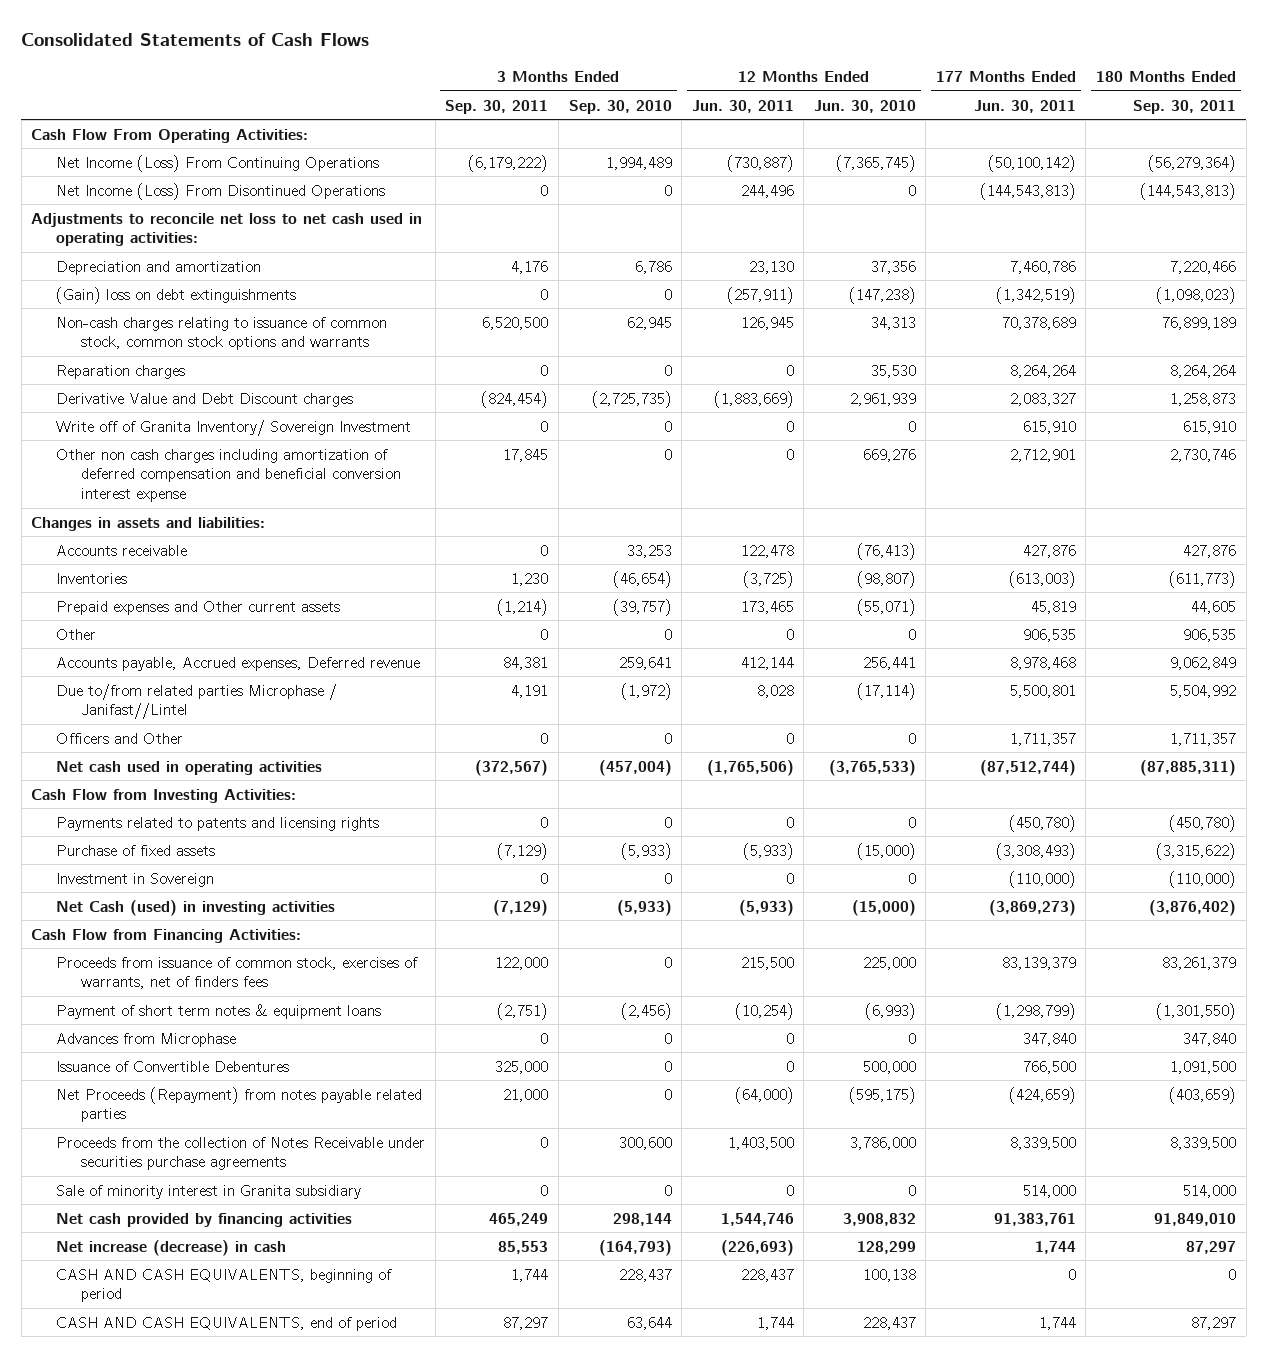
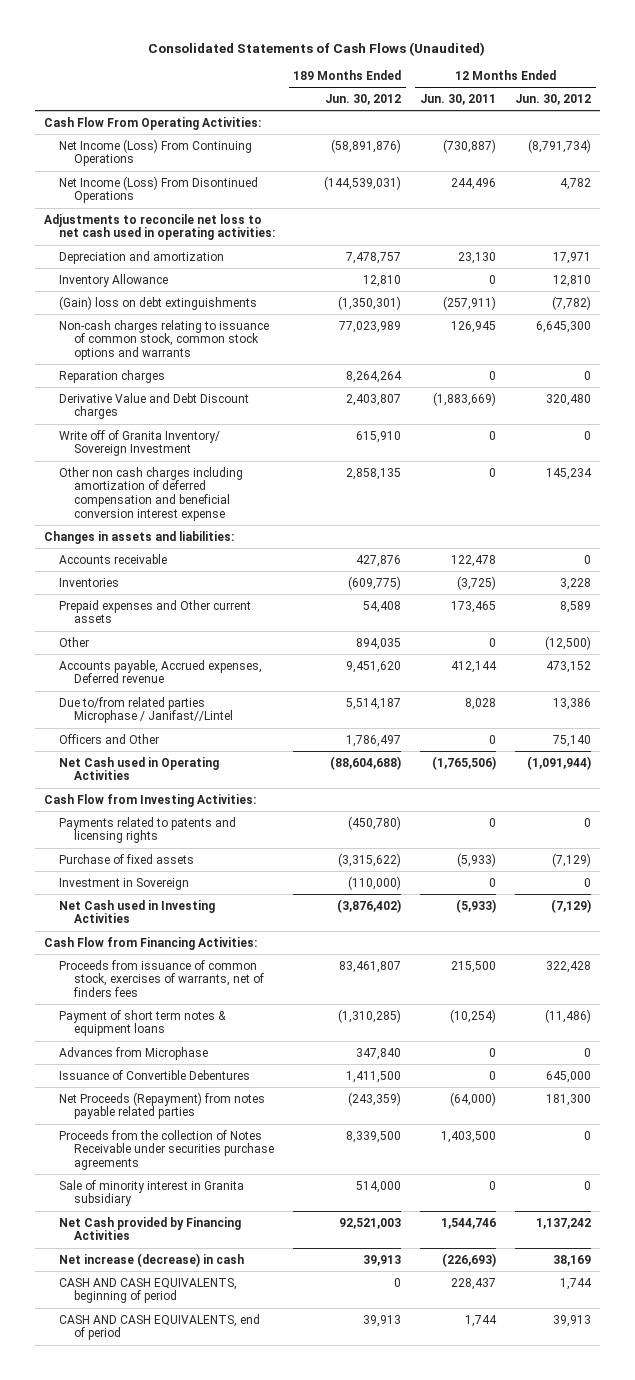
- Consolidated Statements of Cash Flows
+ Consolidated Statements of Cash Flows (Unaudited)
- | 3 Months Ended Sep. 30, 2011 | 3 Months Ended Sep. 30, 2010 | 12 Months Ended Jun. 30, 2011 | 12 Months Ended Jun. 30, 2010 | 177 Months Ended Jun. 30, 2011 | 180 Months Ended Sep. 30, 2011
+ | 189 Months Ended Jun. 30, 2012 | 12 Months Ended Jun. 30, 2011 | 12 Months Ended Jun. 30, 2012
+ Inventory Allowance | 12,810 | 0 | 12,810
- Net cash used in operating activities | (372,567) | (457,004) | (1,765,506) | (3,765,533) | (87,512,744) | (87,885,311)
+ Net Cash used in Operating Activities | (88,604,688) | (1,765,506) | (1,091,944)
- Net Cash (used) in investing activities | (7,129) | (5,933) | (5,933) | (15,000) | (3,869,273) | (3,876,402)
+ Net Cash used in Investing Activities | (3,876,402) | (5,933) | (7,129)
- Net cash provided by financing activities | 465,249 | 298,144 | 1,544,746 | 3,908,832 | 91,383,761 | 91,849,010
+ Net Cash provided by Financing Activities | 92,521,003 | 1,544,746 | 1,137,242

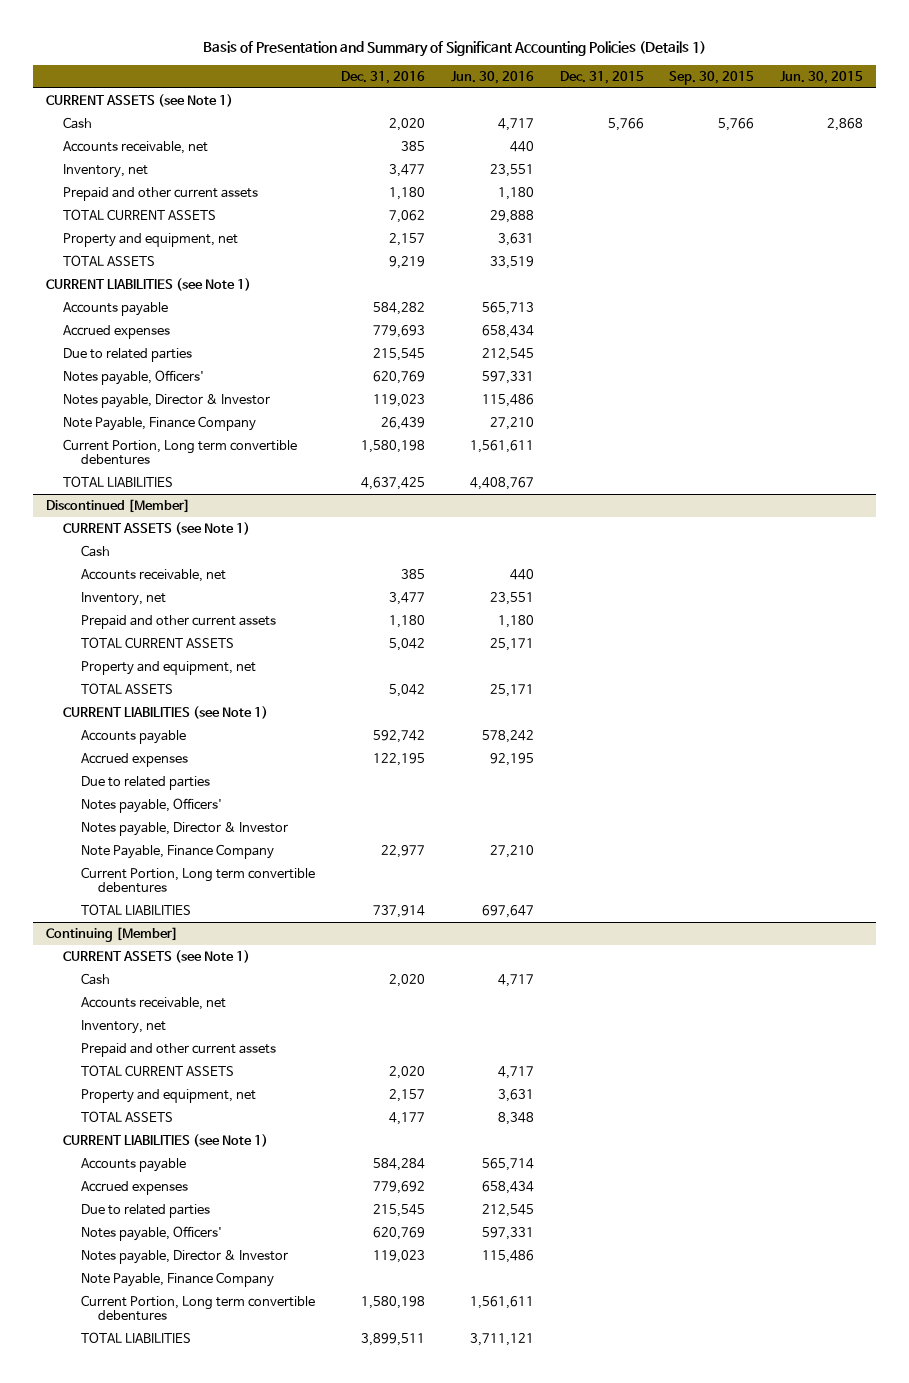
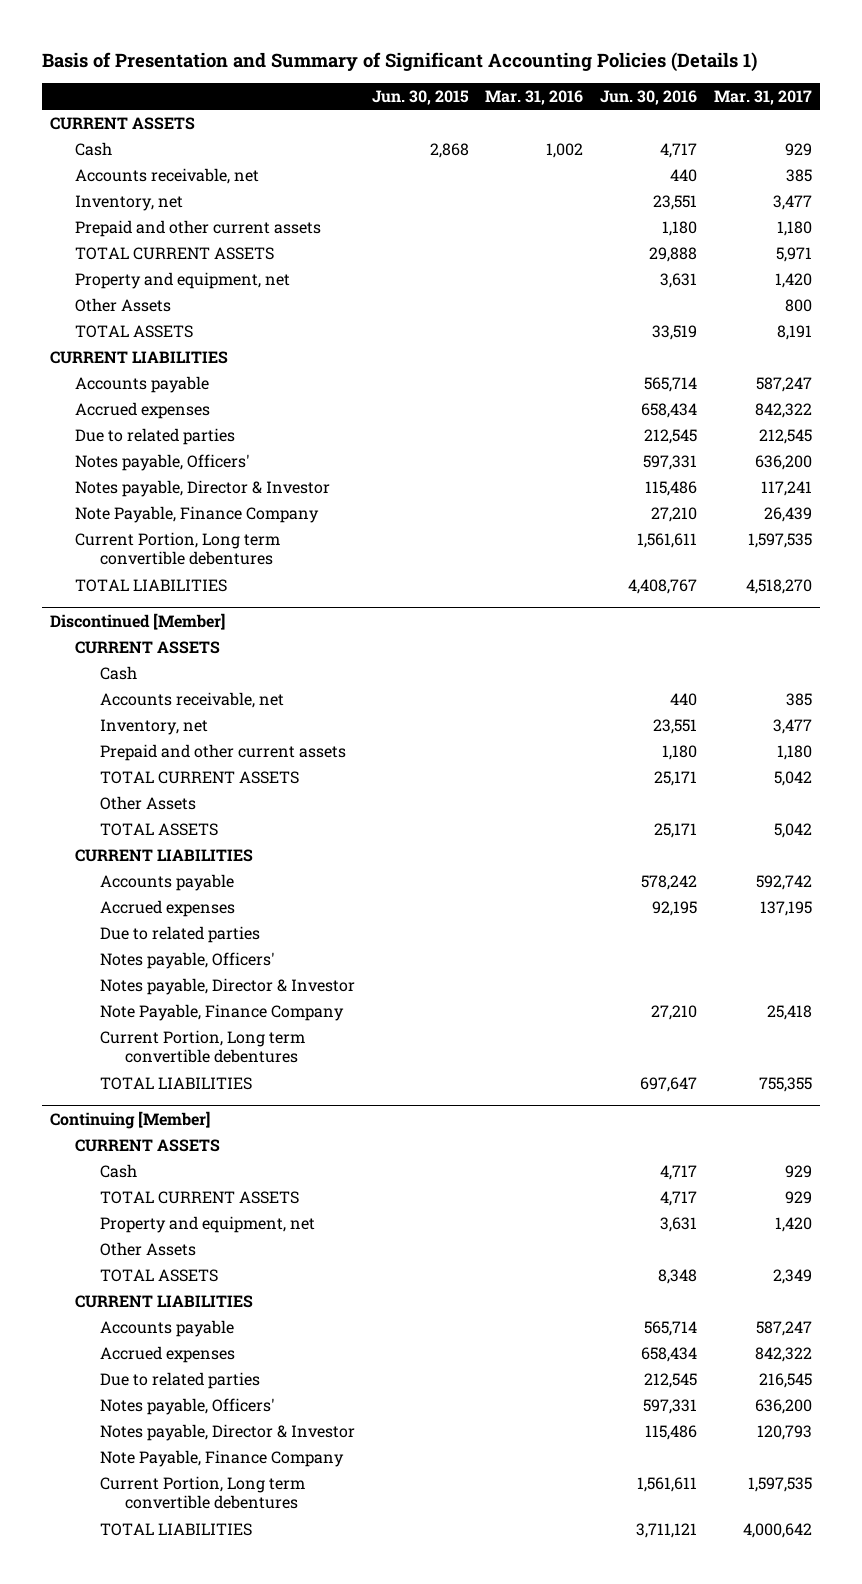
- | Dec. 31, 2016 | Jun. 30, 2016 | Dec. 31, 2015 | Sep. 30, 2015 | Jun. 30, 2015
+ | Jun. 30, 2015 | Mar. 31, 2016 | Jun. 30, 2016 | Mar. 31, 2017
- CURRENT ASSETS (see Note 1)
+ CURRENT ASSETS
+ Other Assets | | | | 800
- CURRENT LIABILITIES (see Note 1)
- Accounts payable | 584,282 | 565,713 | | |
+ CURRENT LIABILITIES
+ Accounts payable | | | 565,714 | 587,247
@ Discontinued [Member]
- CURRENT ASSETS (see Note 1)
+ CURRENT ASSETS
- Property and equipment, net
+ Other Assets
- CURRENT LIABILITIES (see Note 1)
+ CURRENT LIABILITIES
@ Continuing [Member]
- CURRENT ASSETS (see Note 1)
+ CURRENT ASSETS
- Accounts receivable, net
- Inventory, net
- Prepaid and other current assets
+ Other Assets
- CURRENT LIABILITIES (see Note 1)
+ CURRENT LIABILITIES

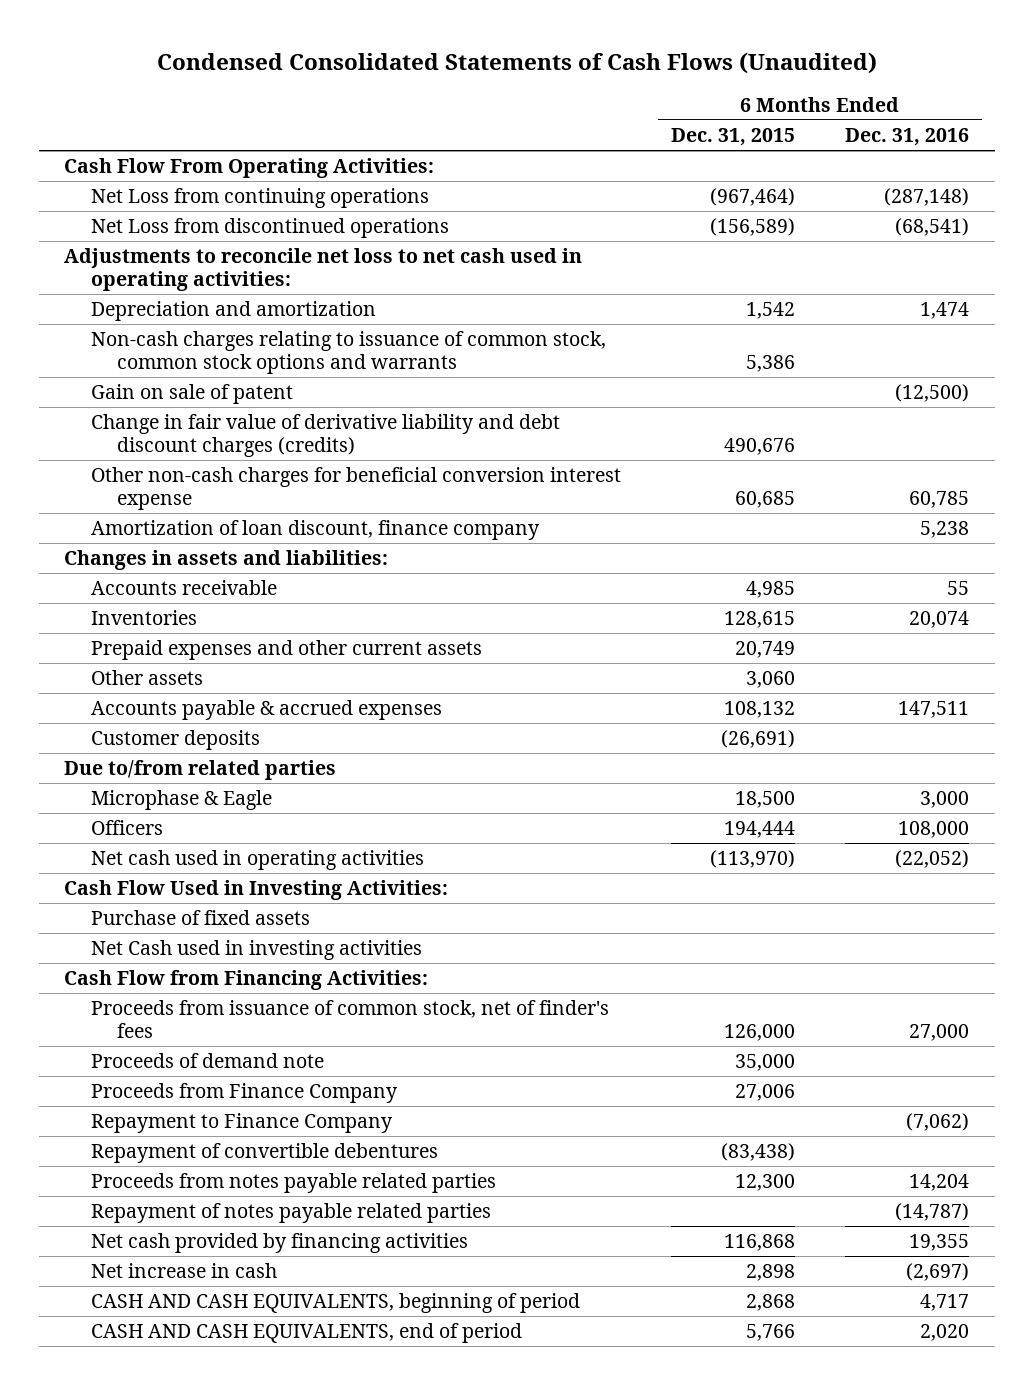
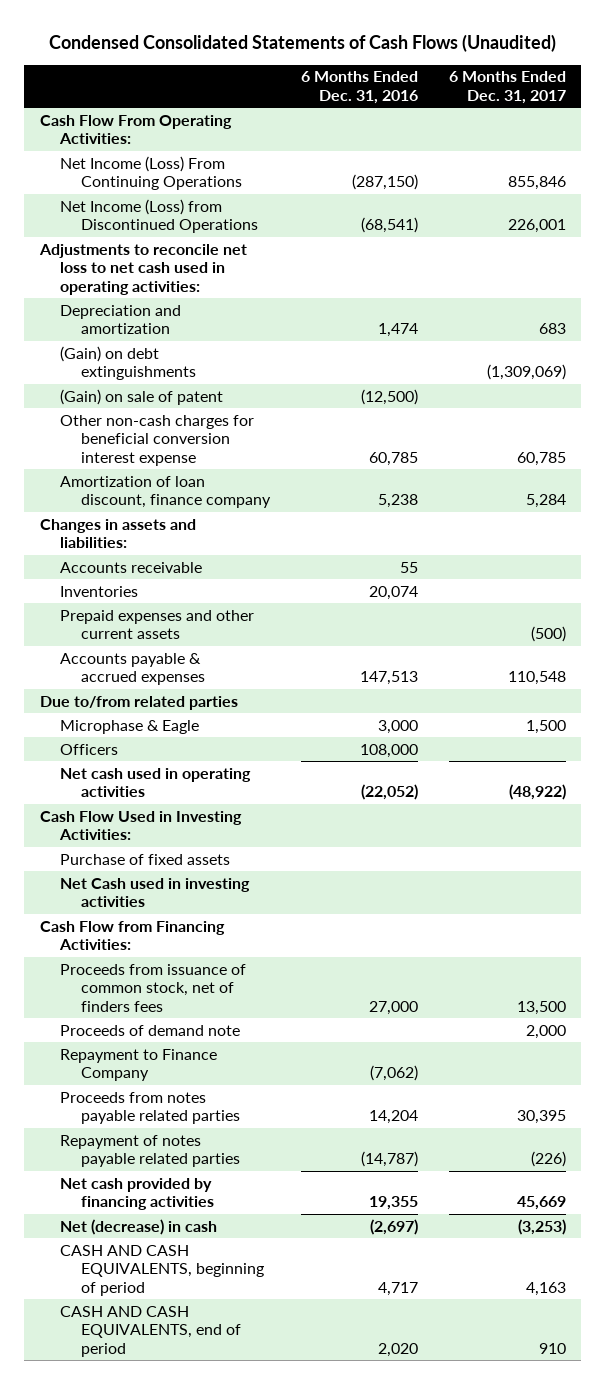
- | 6 Months Ended Dec. 31, 2015 | 6 Months Ended Dec. 31, 2016
+ | 6 Months Ended Dec. 31, 2016 | 6 Months Ended Dec. 31, 2017
- Net Loss from continuing operations | (967,464) | (287,148)
- Net Loss from discontinued operations | (156,589) | (68,541)
+ Net Income (Loss) From Continuing Operations | (287,150) | 855,846
+ Net Income (Loss) from Discontinued Operations | (68,541) | 226,001
- Non-cash charges relating to issuance of common stock, common stock options and warrants | 5,386 |
- Gain on sale of patent | | (12,500)
- Change in fair value of derivative liability and debt discount charges (credits) | 490,676 |
+ (Gain) on debt extinguishments | | (1,309,069)
+ (Gain) on sale of patent | (12,500) |
- Other assets | 3,060 |
- Accounts payable & accrued expenses | 108,132 | 147,511
- Customer deposits | (26,691) |
+ Accounts payable & accrued expenses | 147,513 | 110,548
- Proceeds from issuance of common stock, net of finder's fees | 126,000 | 27,000
+ Proceeds from issuance of common stock, net of finders fees | 27,000 | 13,500
- Proceeds from Finance Company | 27,006 |
- Repayment of convertible debentures | (83,438) |
- Net increase in cash | 2,898 | (2,697)
+ Net (decrease) in cash | (2,697) | (3,253)

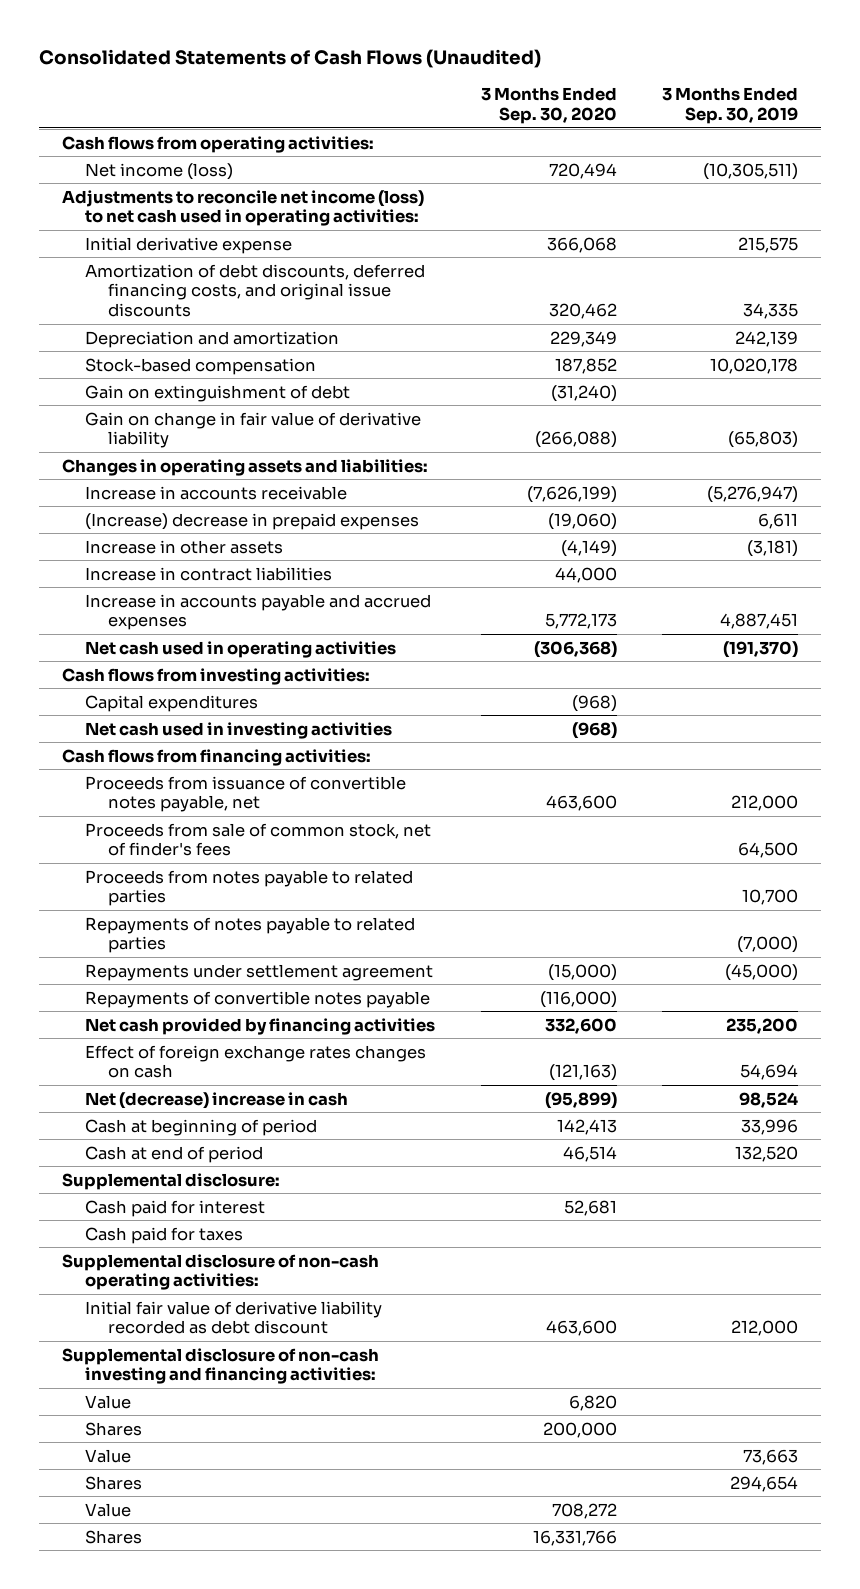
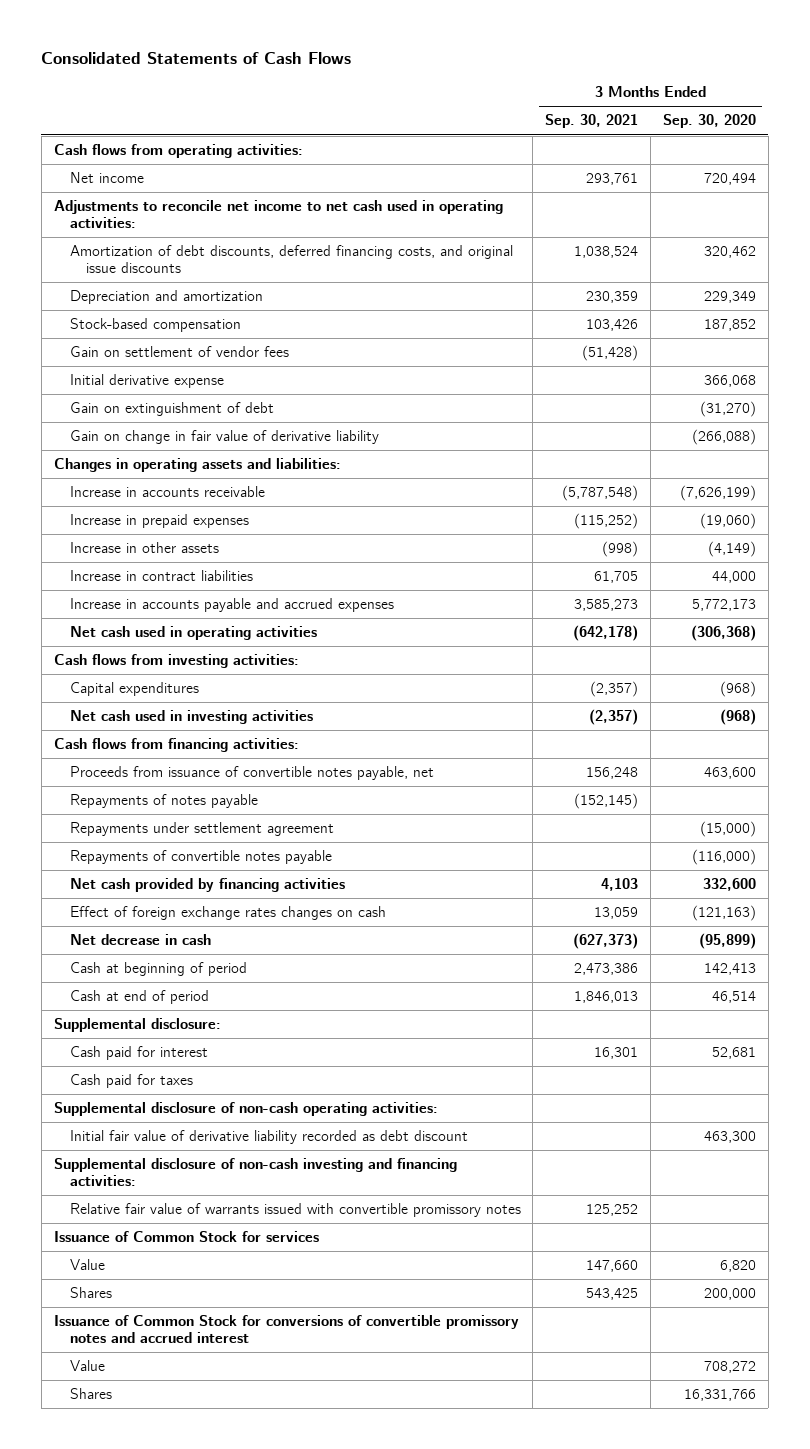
- Consolidated Statements of Cash Flows (Unaudited)
+ Consolidated Statements of Cash Flows
- | 3 Months Ended Sep. 30, 2020 | 3 Months Ended Sep. 30, 2019
+ | 3 Months Ended Sep. 30, 2021 | 3 Months Ended Sep. 30, 2020
- Net income (loss) | 720,494 | (10,305,511)
- Adjustments to reconcile net income (loss) to net cash used in operating activities:
+ Net income | 293,761 | 720,494
+ Adjustments to reconcile net income to net cash used in operating activities:
- Gain on extinguishment of debt | (31,240) |
+ Gain on settlement of vendor fees | (51,428) |
moved down: Initial derivative expense | | 366,068
+ Gain on extinguishment of debt | | (31,270)
- (Increase) decrease in prepaid expenses | (19,060) | 6,611
+ Increase in prepaid expenses | (115,252) | (19,060)
- Proceeds from sale of common stock, net of finder's fees | | 64,500
- Proceeds from notes payable to related parties | | 10,700
- Repayments of notes payable to related parties | | (7,000)
+ Repayments of notes payable | (152,145) |
- Net (decrease) increase in cash | (95,899) | 98,524
+ Net decrease in cash | (627,373) | (95,899)
- Initial fair value of derivative liability recorded as debt discount | 463,600 | 212,000
+ Initial fair value of derivative liability recorded as debt discount | | 463,300
+ Relative fair value of warrants issued with convertible promissory notes | 125,252 |
+ Issuance of Common Stock for services
- Value | | 73,663
- Shares | | 294,654
+ Issuance of Common Stock for conversions of convertible promissory notes and accrued interest

